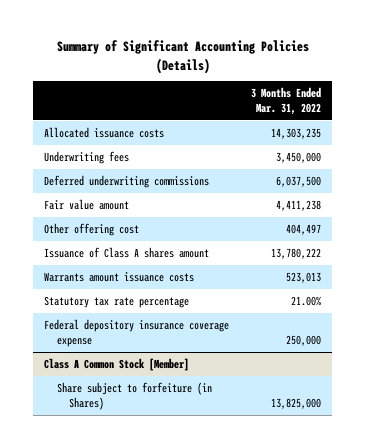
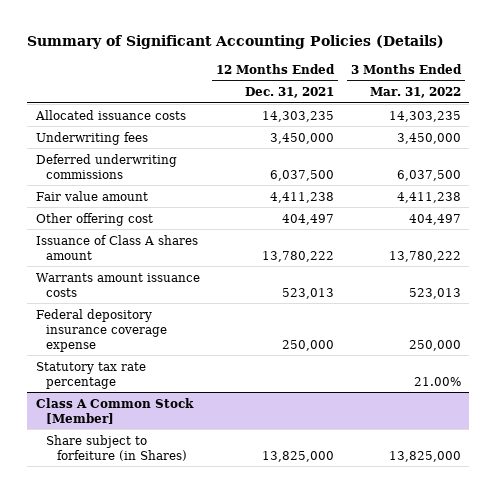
- | 3 Months Ended Mar. 31, 2022
+ | 12 Months Ended Dec. 31, 2021 | 3 Months Ended Mar. 31, 2022
moved down: Statutory tax rate percentage | | 21.00%

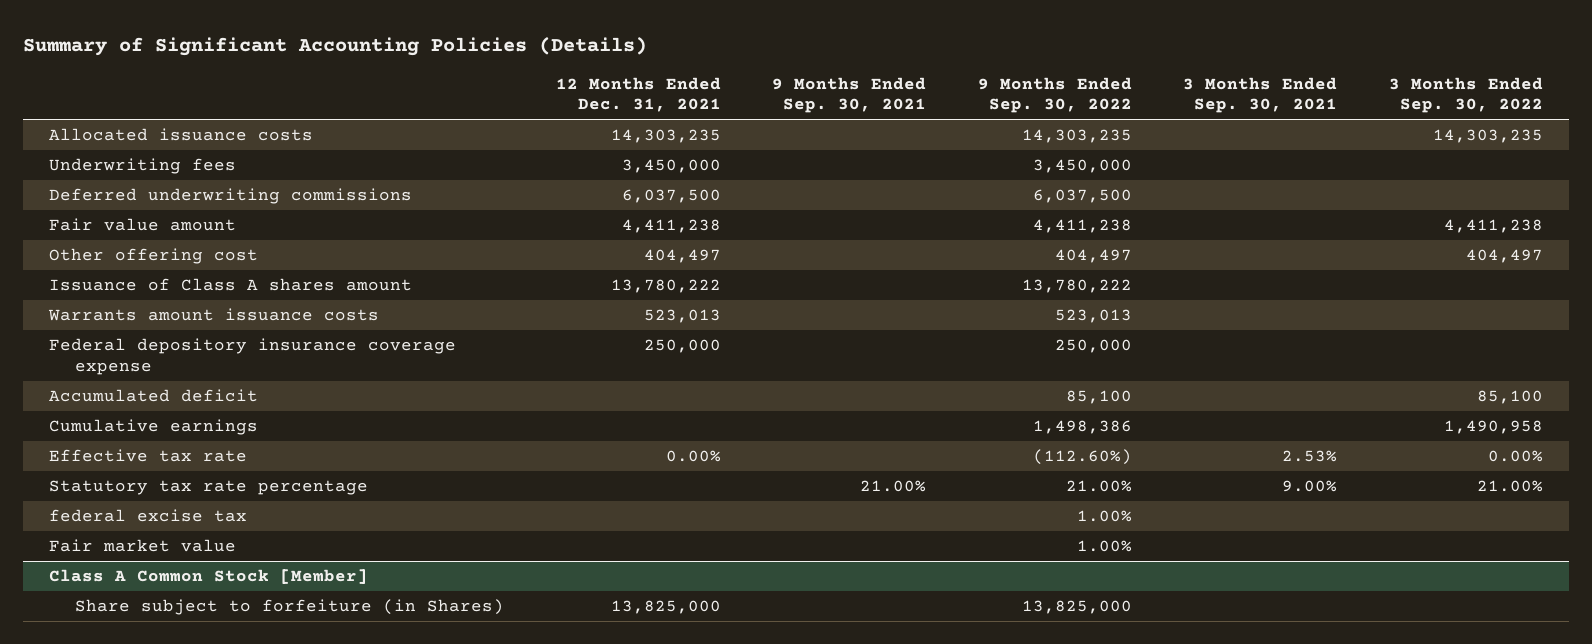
- | 12 Months Ended Dec. 31, 2021 | 3 Months Ended Mar. 31, 2022
+ | 12 Months Ended Dec. 31, 2021 | 9 Months Ended Sep. 30, 2021 | 9 Months Ended Sep. 30, 2022 | 3 Months Ended Sep. 30, 2021 | 3 Months Ended Sep. 30, 2022
+ Accumulated deficit | | | 85,100 | | 85,100
+ Cumulative earnings | | | 1,498,386 | | 1,490,958
+ Effective tax rate | 0.00% | | (112.60%) | 2.53% | 0.00%
+ federal excise tax | | | 1.00% | |
+ Fair market value | | | 1.00% | |

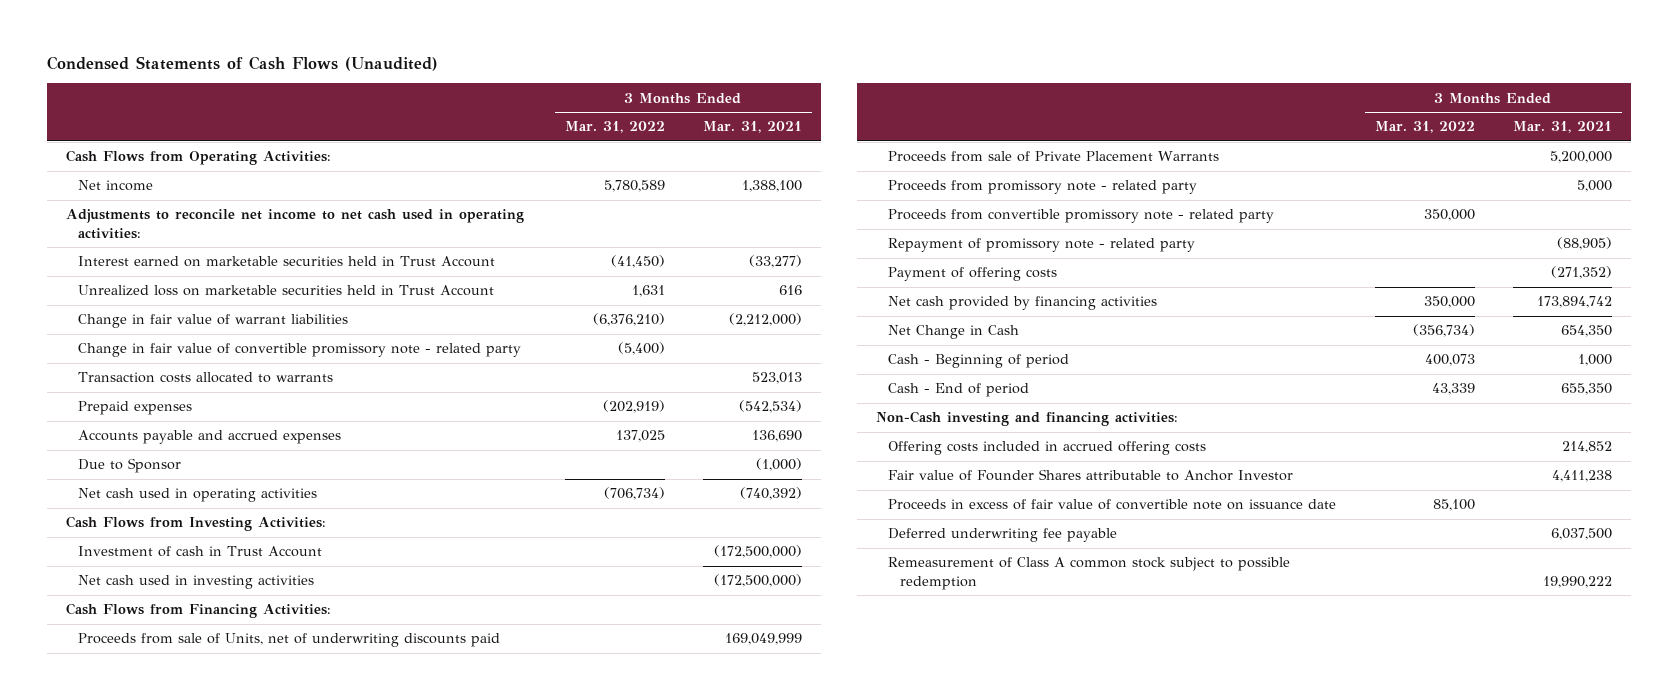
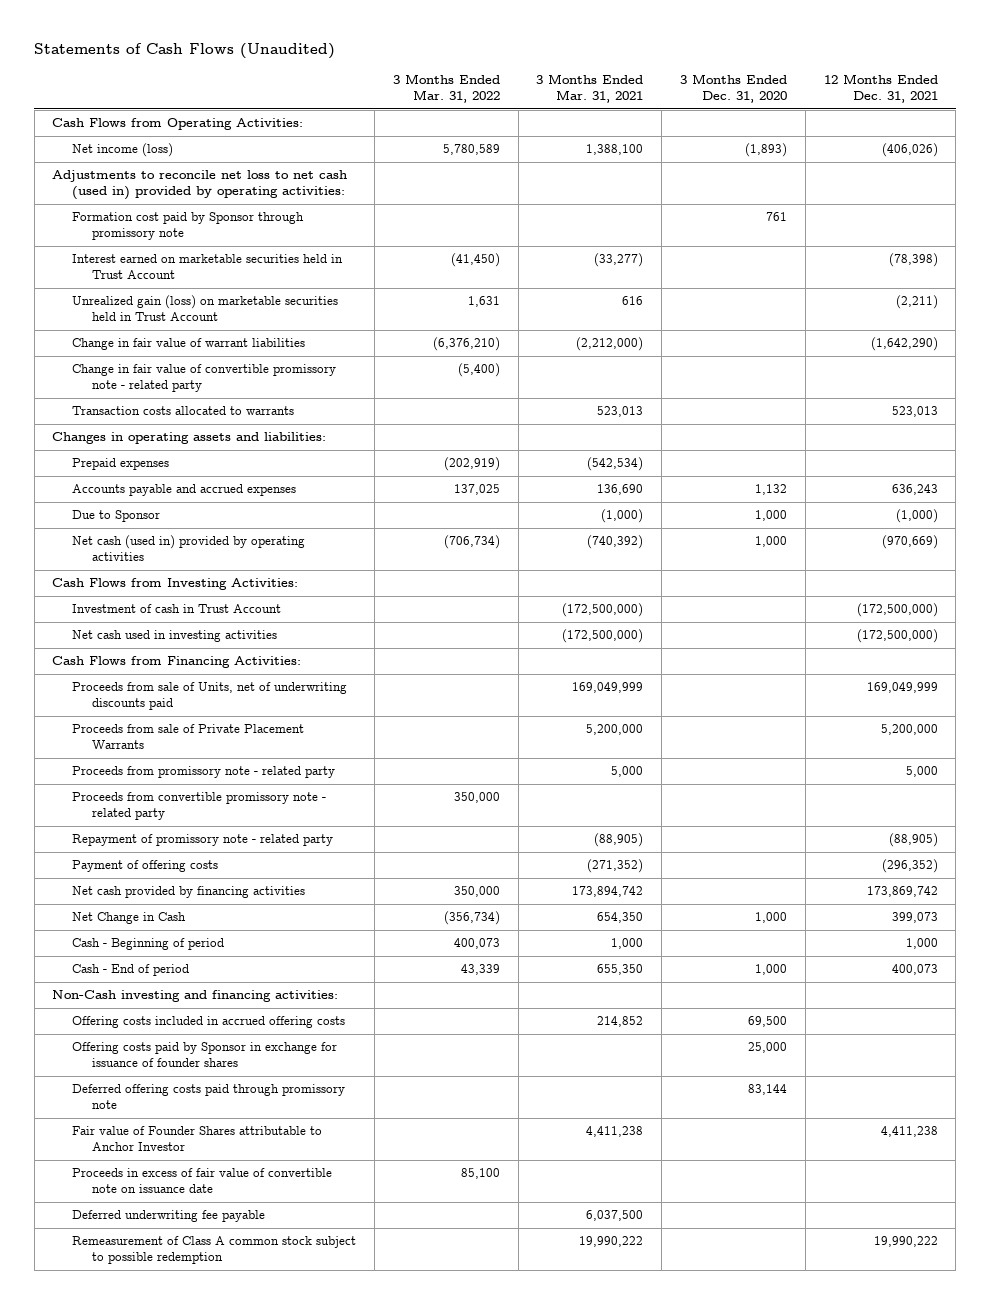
- Condensed Statements of Cash Flows (Unaudited)
+ Statements of Cash Flows (Unaudited)
- | 3 Months Ended Mar. 31, 2022 | 3 Months Ended Mar. 31, 2021
+ | 3 Months Ended Mar. 31, 2022 | 3 Months Ended Mar. 31, 2021 | 3 Months Ended Dec. 31, 2020 | 12 Months Ended Dec. 31, 2021
- Net income | 5,780,589 | 1,388,100
- Adjustments to reconcile net income to net cash used in operating activities:
+ Net income (loss) | 5,780,589 | 1,388,100 | (1,893) | (406,026)
+ Adjustments to reconcile net loss to net cash (used in) provided by operating activities:
+ Formation cost paid by Sponsor through promissory note | | | 761 |
- Unrealized loss on marketable securities held in Trust Account | 1,631 | 616
+ Unrealized gain (loss) on marketable securities held in Trust Account | 1,631 | 616 | | (2,211)
+ Changes in operating assets and liabilities:
- Net cash used in operating activities | (706,734) | (740,392)
+ Net cash (used in) provided by operating activities | (706,734) | (740,392) | 1,000 | (970,669)
+ Offering costs paid by Sponsor in exchange for issuance of founder shares | | | 25,000 |
+ Deferred offering costs paid through promissory note | | | 83,144 |

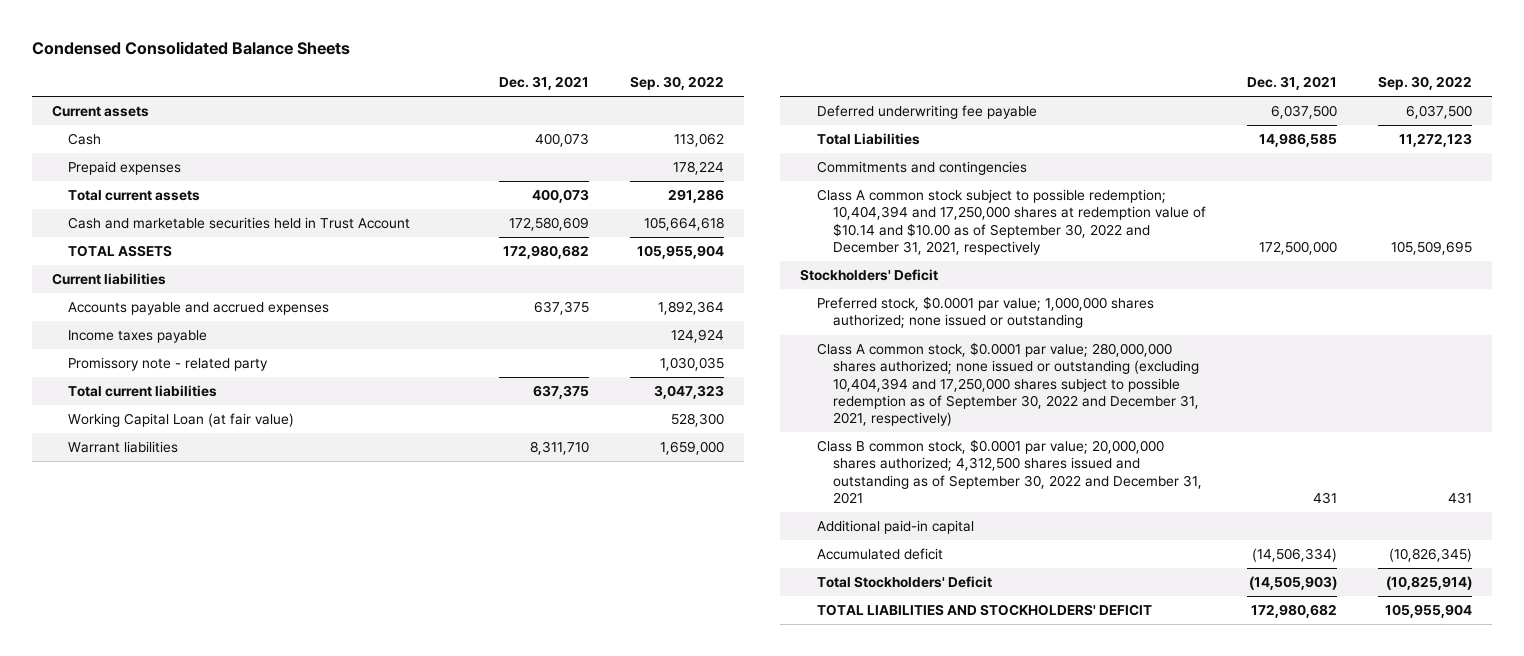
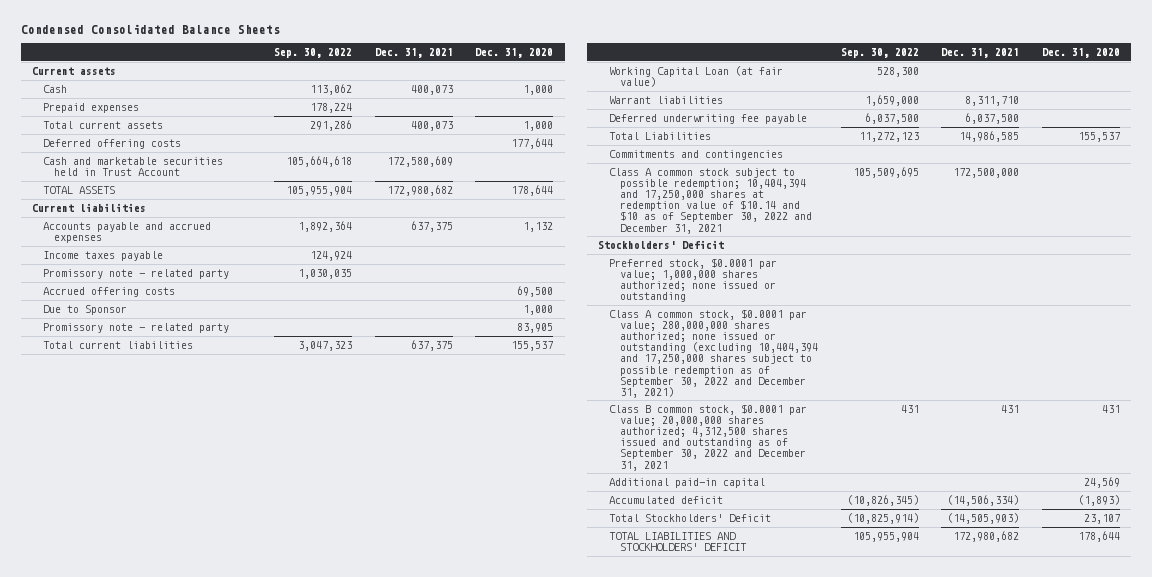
- | Dec. 31, 2021 | Sep. 30, 2022
+ | Sep. 30, 2022 | Dec. 31, 2021 | Dec. 31, 2020
+ Deferred offering costs | | | 177,644
+ Accrued offering costs | | | 69,500
+ Due to Sponsor | | | 1,000
+ Promissory note - related party | | | 83,905
- Class A common stock subject to possible redemption; 10,404,394 and 17,250,000 shares at redemption value of $10.14 and $10.00 as of September 30, 2022 and December 31, 2021, respectively | 172,500,000 | 105,509,695
+ Class A common stock subject to possible redemption; 10,404,394 and 17,250,000 shares at redemption value of $10.14 and $10 as of September 30, 2022 and December 31, 2021 | 105,509,695 | 172,500,000 |
- Class A common stock, $0.0001 par value; 280,000,000 shares authorized; none issued or outstanding (excluding 10,404,394 and 17,250,000 shares subject to possible redemption as of September 30, 2022 and December 31, 2021, respectively)
+ Class A common stock, $0.0001 par value; 280,000,000 shares authorized; none issued or outstanding (excluding 10,404,394 and 17,250,000 shares subject to possible redemption as of September 30, 2022 and December 31, 2021)

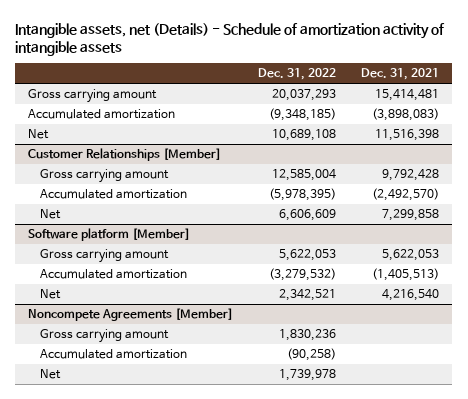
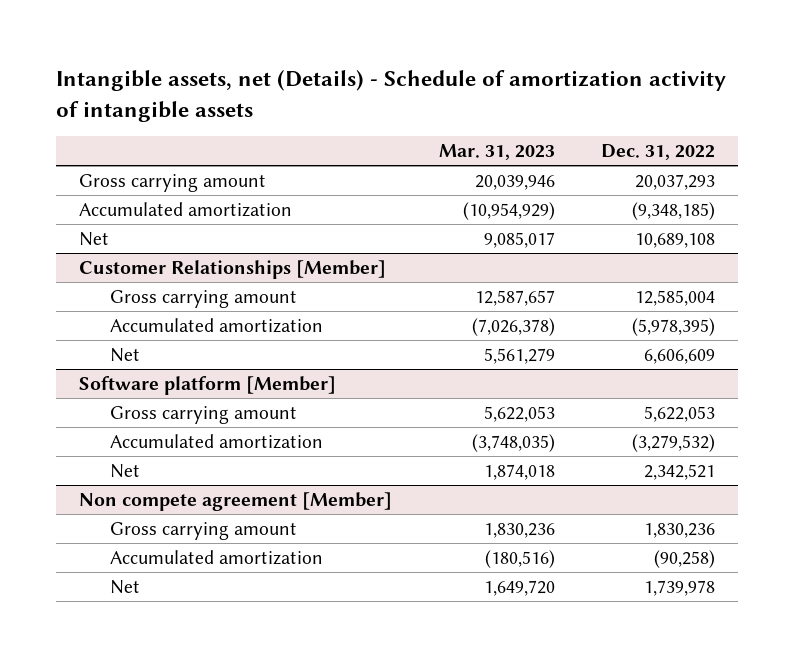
- | Dec. 31, 2022 | Dec. 31, 2021
+ | Mar. 31, 2023 | Dec. 31, 2022
- Noncompete Agreements [Member]
+ Non compete agreement [Member]

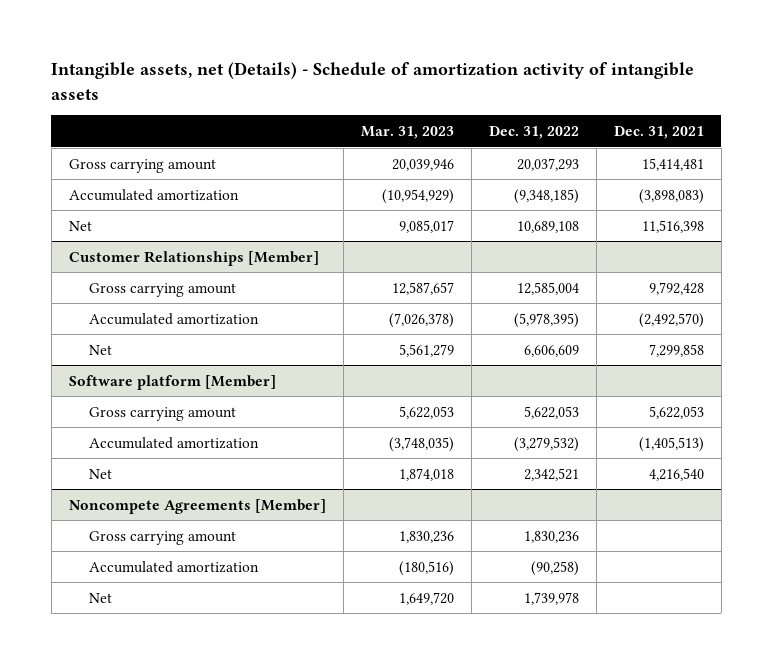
- | Mar. 31, 2023 | Dec. 31, 2022
+ | Mar. 31, 2023 | Dec. 31, 2022 | Dec. 31, 2021
- Non compete agreement [Member]
+ Noncompete Agreements [Member]

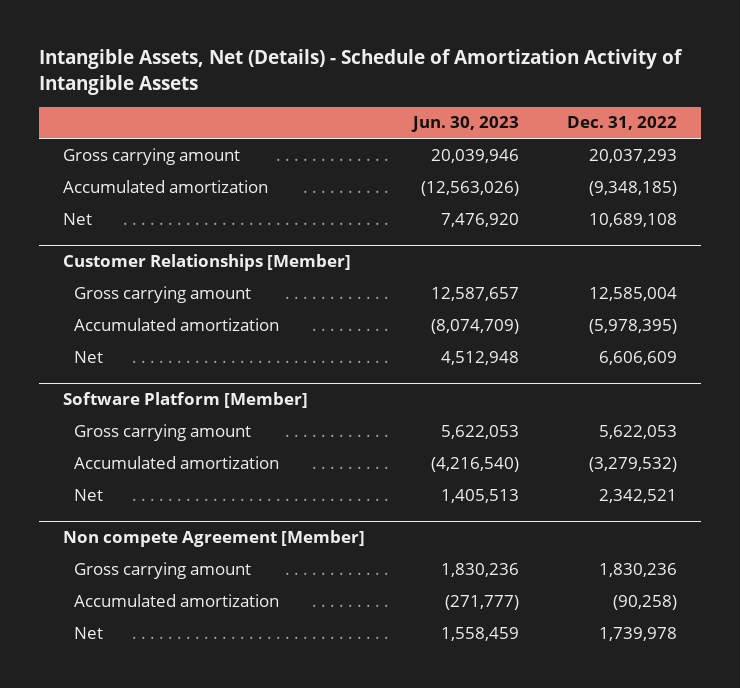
- Intangible assets, net (Details) - Schedule of amortization activity of intangible assets
+ Intangible Assets, Net (Details) - Schedule of Amortization Activity of Intangible Assets
- | Mar. 31, 2023 | Dec. 31, 2022 | Dec. 31, 2021
+ | Jun. 30, 2023 | Dec. 31, 2022
- Software platform [Member]
+ Software Platform [Member]
- Noncompete Agreements [Member]
+ Non compete Agreement [Member]

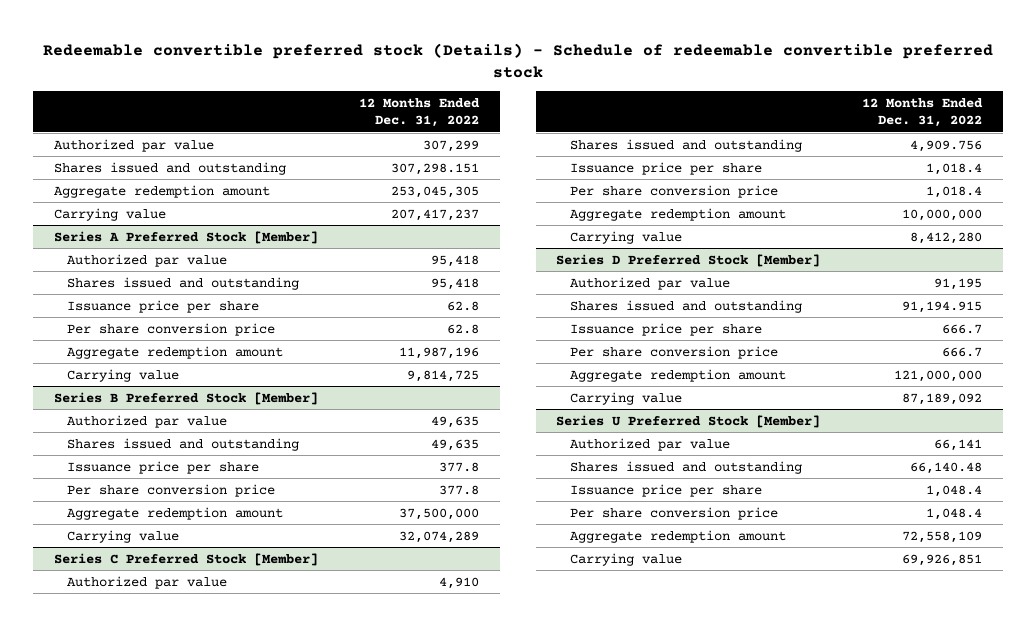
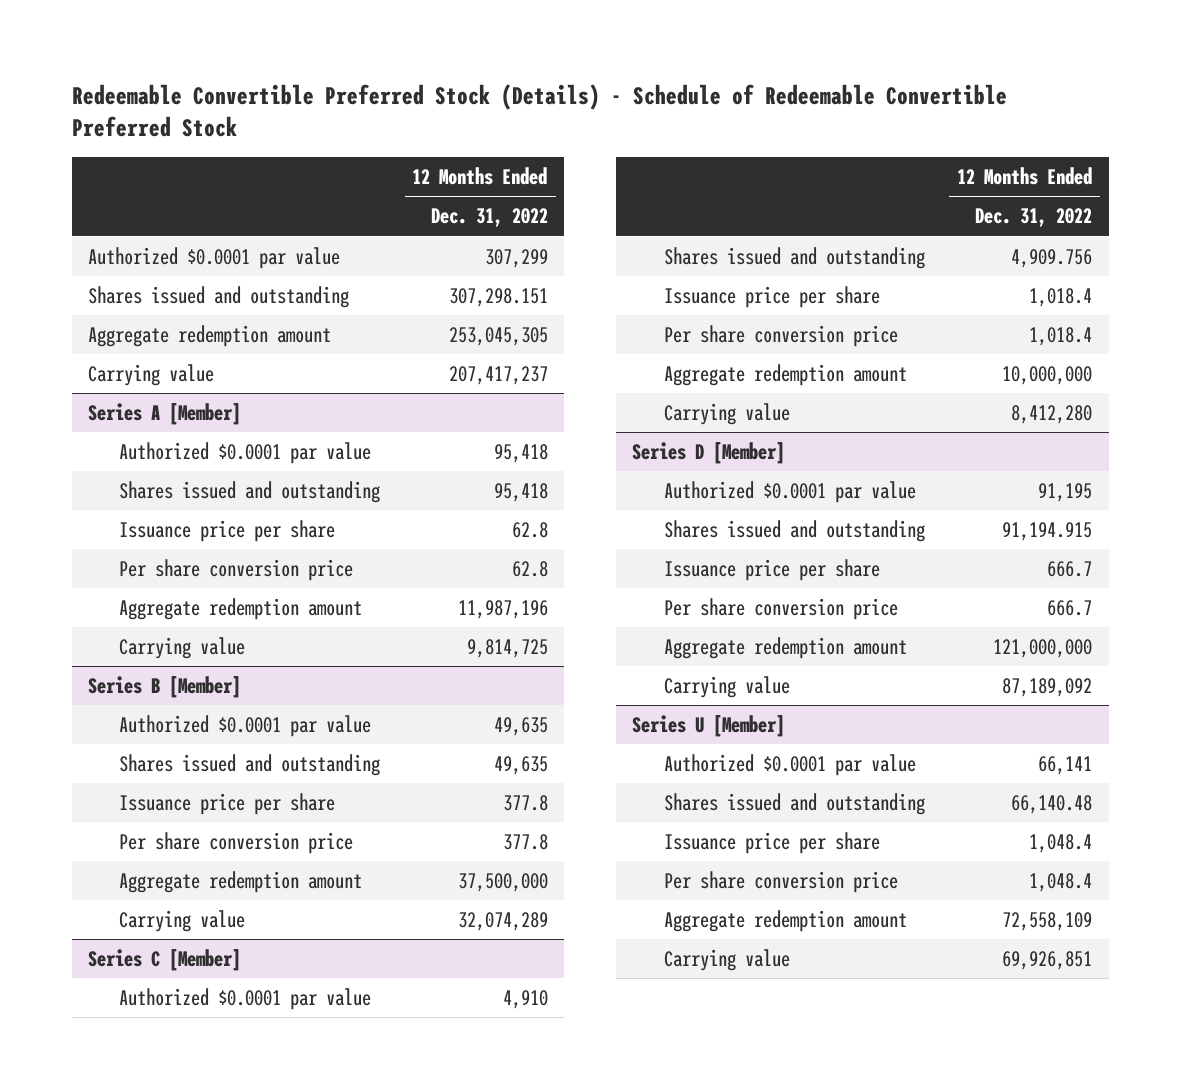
- Redeemable convertible preferred stock (Details) - Schedule of redeemable convertible preferred stock
+ Redeemable Convertible Preferred Stock (Details) - Schedule of Redeemable Convertible Preferred Stock
- Authorized par value | 307,299
+ Authorized $0.0001 par value | 307,299
- Series A Preferred Stock [Member]
- Authorized par value | 95,418
+ Series A [Member]
+ Authorized $0.0001 par value | 95,418
- Series B Preferred Stock [Member]
- Authorized par value | 49,635
+ Series B [Member]
+ Authorized $0.0001 par value | 49,635
- Series C Preferred Stock [Member]
- Authorized par value | 4,910
+ Series C [Member]
+ Authorized $0.0001 par value | 4,910
- Series D Preferred Stock [Member]
- Authorized par value | 91,195
+ Series D [Member]
+ Authorized $0.0001 par value | 91,195
- Series U Preferred Stock [Member]
- Authorized par value | 66,141
+ Series U [Member]
+ Authorized $0.0001 par value | 66,141

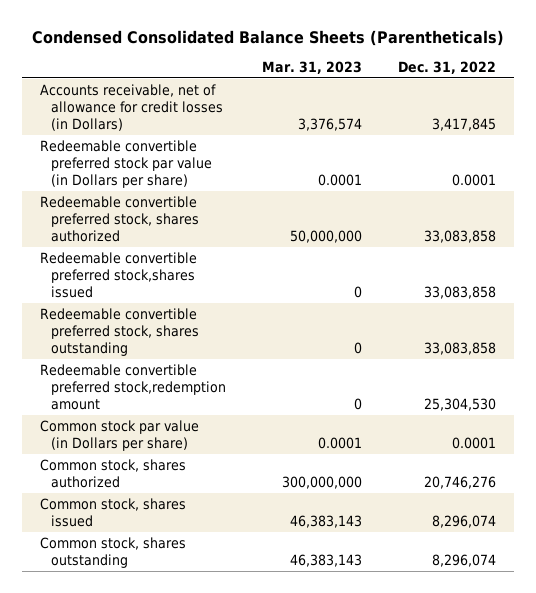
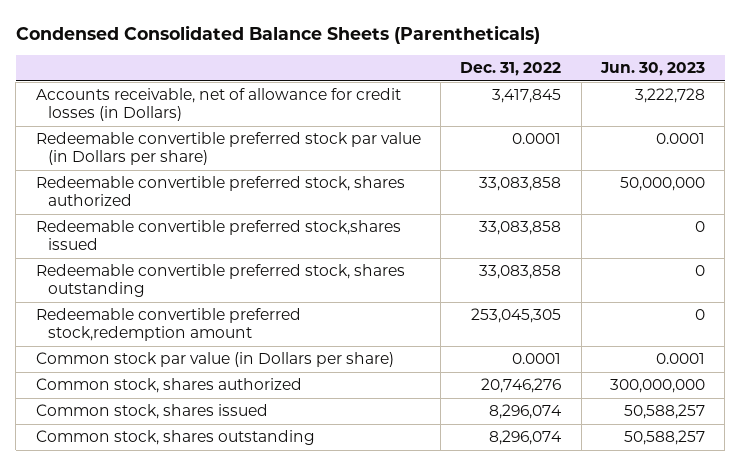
- | Mar. 31, 2023 | Dec. 31, 2022
+ | Dec. 31, 2022 | Jun. 30, 2023
- Redeemable convertible preferred stock,redemption amount | 0 | 25,304,530
+ Redeemable convertible preferred stock,redemption amount | 253,045,305 | 0

